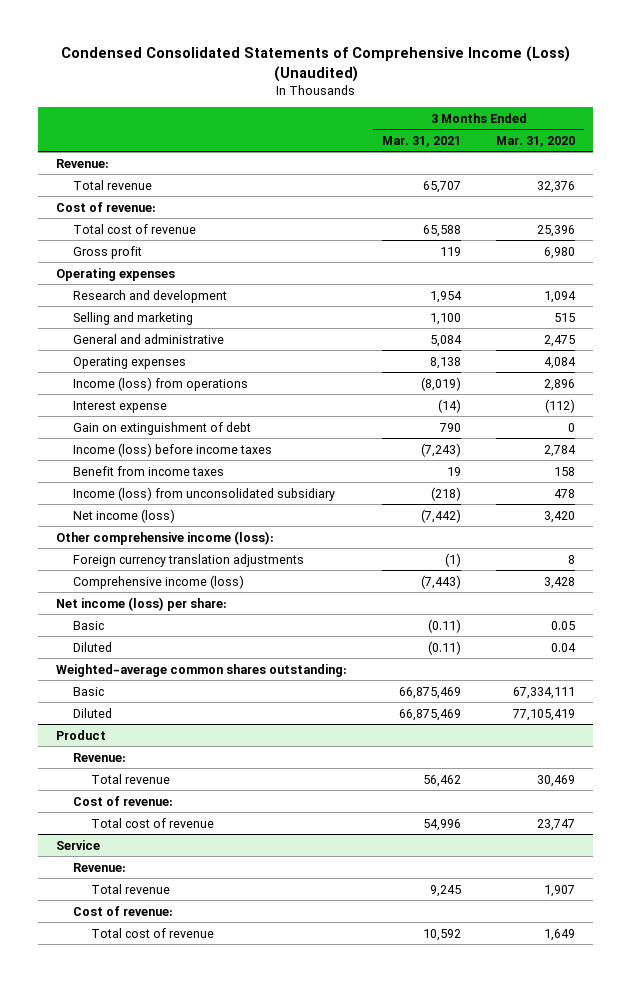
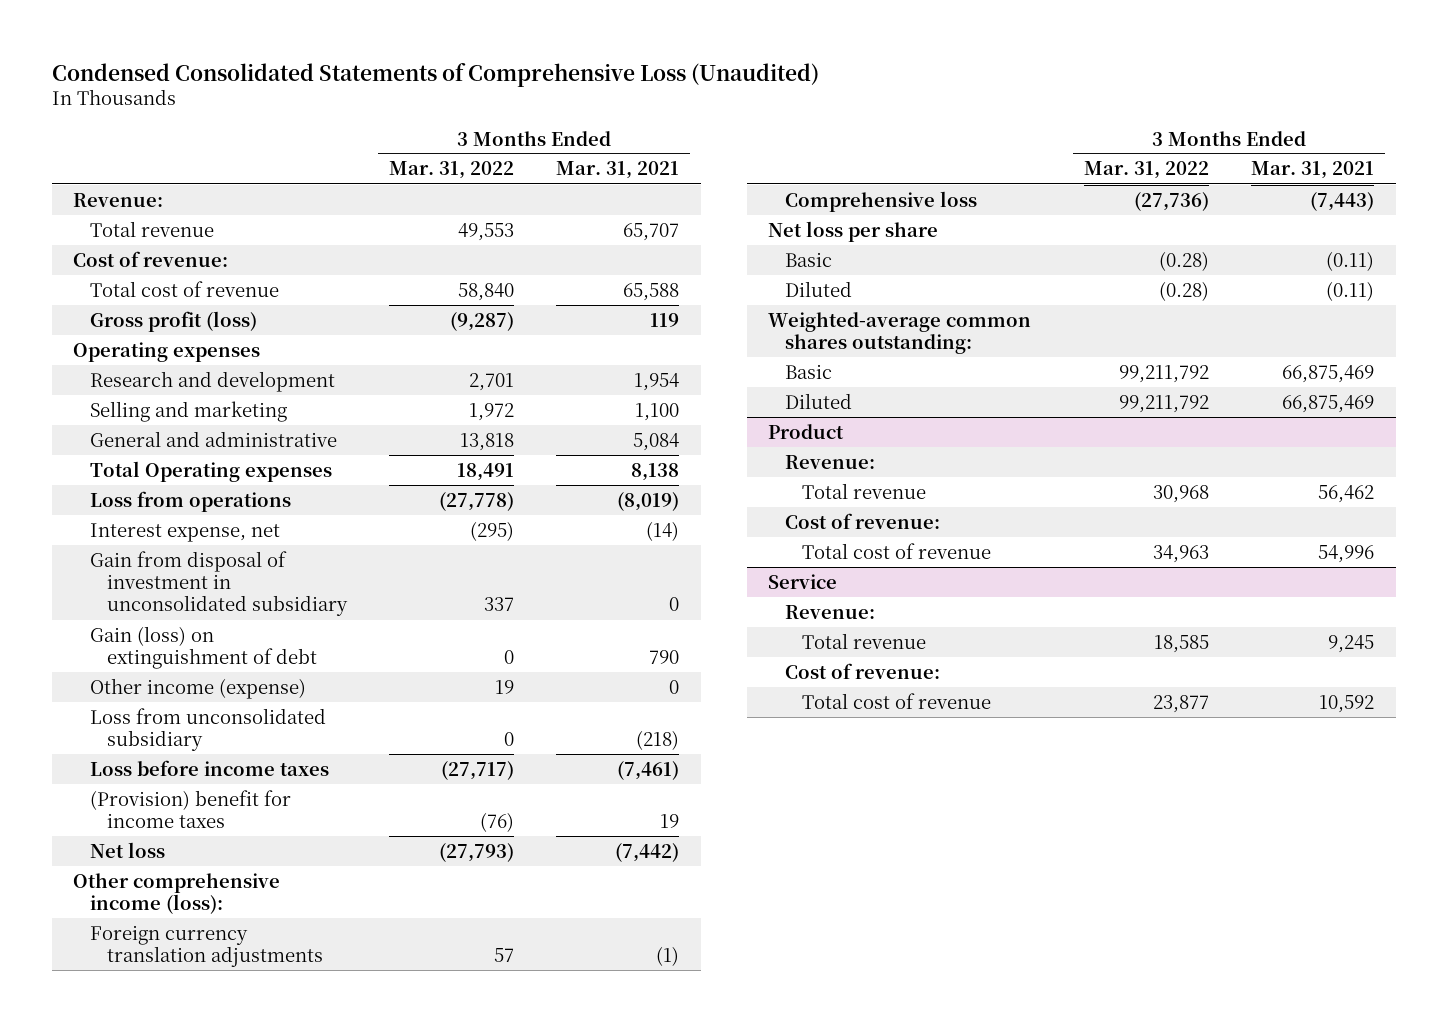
- Condensed Consolidated Statements of Comprehensive Income (Loss) (Unaudited)
+ Condensed Consolidated Statements of Comprehensive Loss (Unaudited)
- | 3 Months Ended Mar. 31, 2021 | 3 Months Ended Mar. 31, 2020
+ | 3 Months Ended Mar. 31, 2022 | 3 Months Ended Mar. 31, 2021
- Gross profit | 119 | 6,980
+ Gross profit (loss) | (9,287) | 119
- Operating expenses | 8,138 | 4,084
- Income (loss) from operations | (8,019) | 2,896
- Interest expense | (14) | (112)
- Gain on extinguishment of debt | 790 | 0
- Income (loss) before income taxes | (7,243) | 2,784
- Benefit from income taxes | 19 | 158
- Income (loss) from unconsolidated subsidiary | (218) | 478
- Net income (loss) | (7,442) | 3,420
+ Total Operating expenses | 18,491 | 8,138
+ Loss from operations | (27,778) | (8,019)
+ Interest expense, net | (295) | (14)
+ Gain from disposal of investment in unconsolidated subsidiary | 337 | 0
+ Gain (loss) on extinguishment of debt | 0 | 790
+ Other income (expense) | 19 | 0
+ Loss from unconsolidated subsidiary | 0 | (218)
+ Loss before income taxes | (27,717) | (7,461)
+ (Provision) benefit for income taxes | (76) | 19
+ Net loss | (27,793) | (7,442)
- Comprehensive income (loss) | (7,443) | 3,428
- Net income (loss) per share:
+ Comprehensive loss | (27,736) | (7,443)
+ Net loss per share

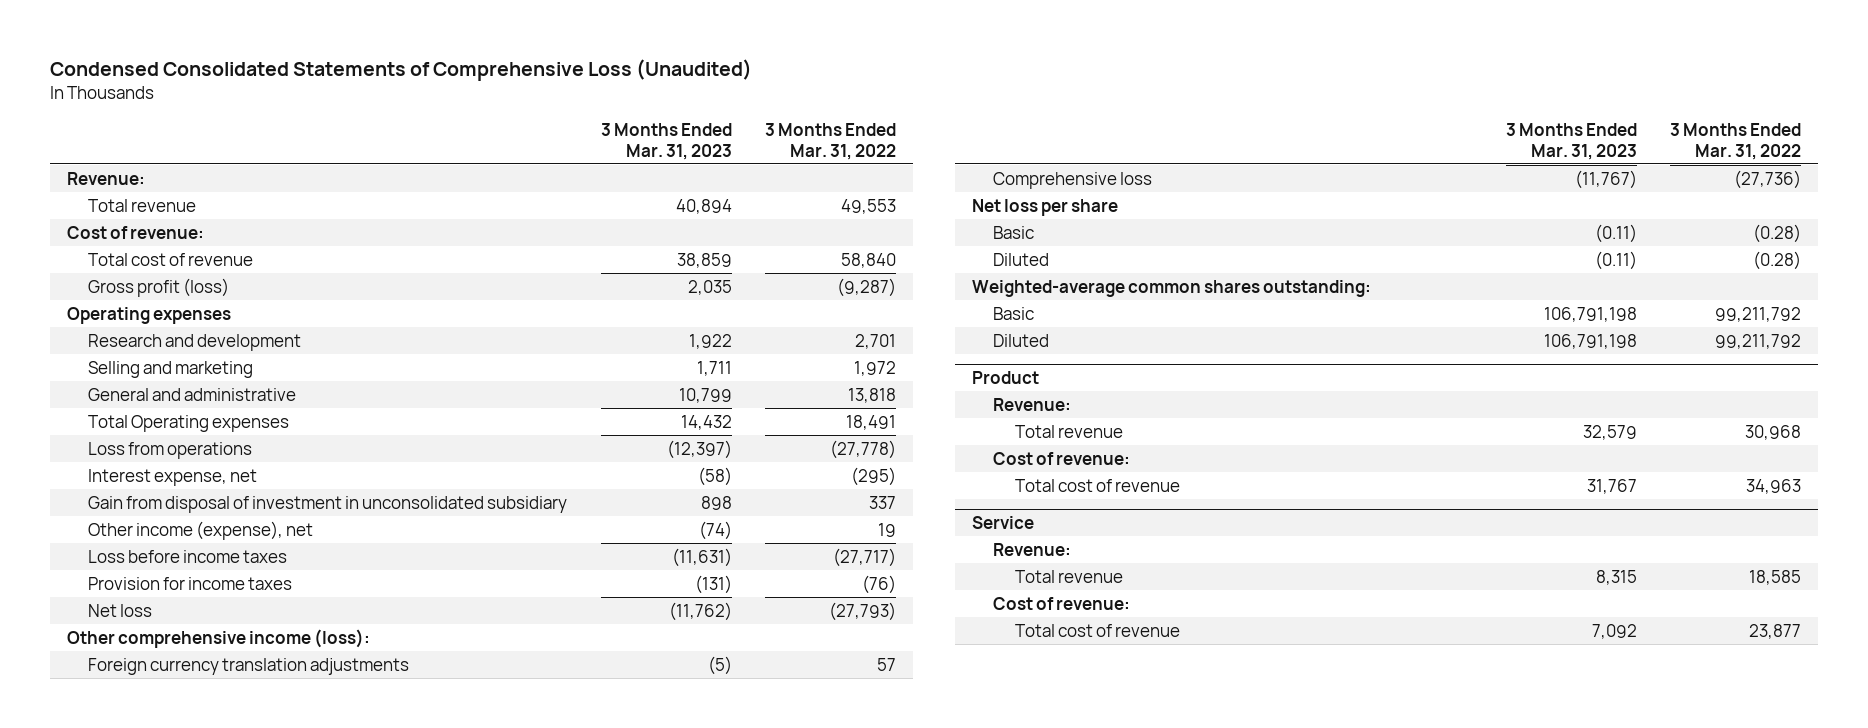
- | 3 Months Ended Mar. 31, 2022 | 3 Months Ended Mar. 31, 2021
+ | 3 Months Ended Mar. 31, 2023 | 3 Months Ended Mar. 31, 2022
- Gain (loss) on extinguishment of debt | 0 | 790
- Other income (expense) | 19 | 0
- Loss from unconsolidated subsidiary | 0 | (218)
+ Other income (expense), net | (74) | 19
- (Provision) benefit for income taxes | (76) | 19
+ Provision for income taxes | (131) | (76)

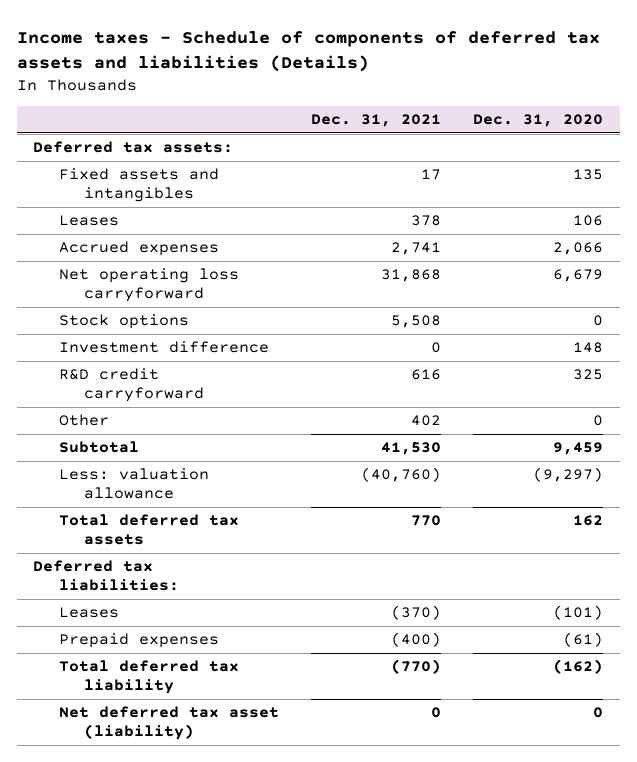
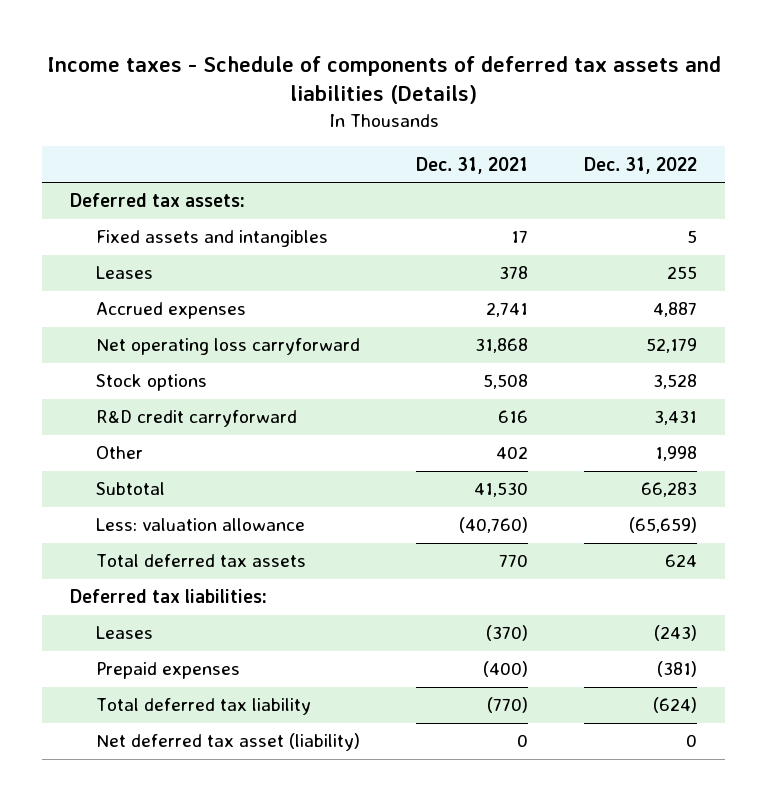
- | Dec. 31, 2021 | Dec. 31, 2020
+ | Dec. 31, 2021 | Dec. 31, 2022
- Investment difference | 0 | 148

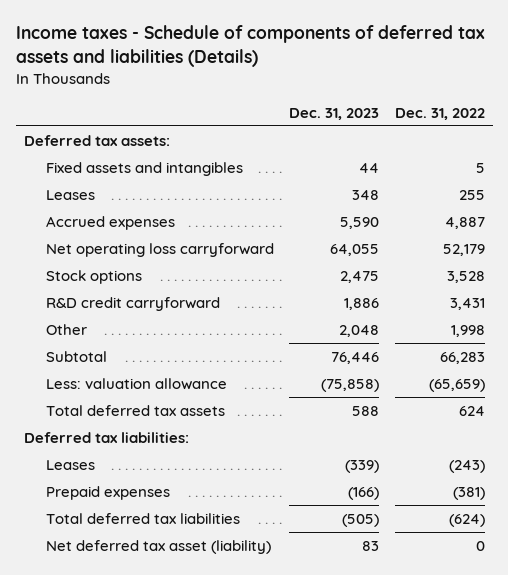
- | Dec. 31, 2021 | Dec. 31, 2022
+ | Dec. 31, 2023 | Dec. 31, 2022
- Total deferred tax liability | (770) | (624)
+ Total deferred tax liabilities | (505) | (624)

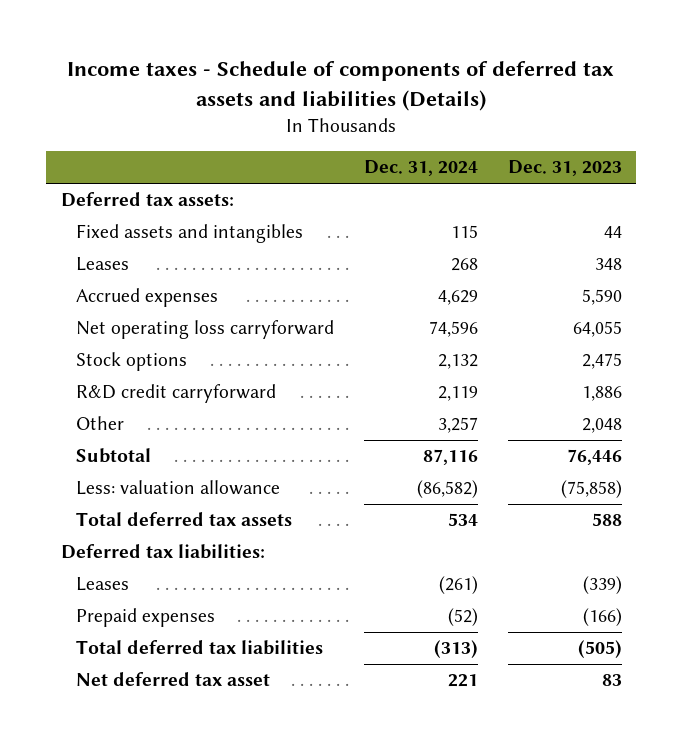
- | Dec. 31, 2023 | Dec. 31, 2022
+ | Dec. 31, 2024 | Dec. 31, 2023
- Net deferred tax asset (liability) | 83 | 0
+ Net deferred tax asset | 221 | 83

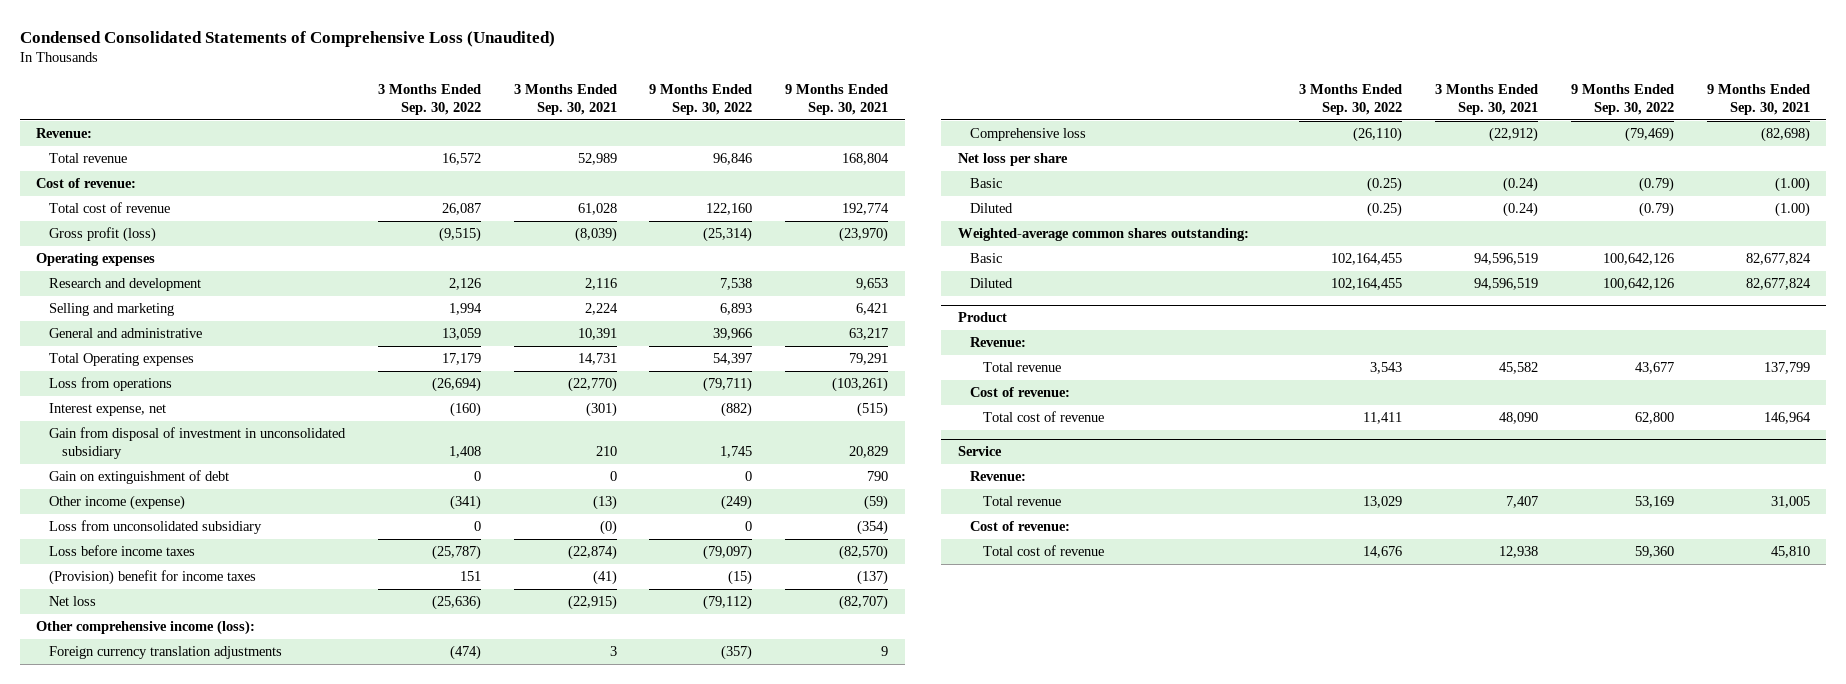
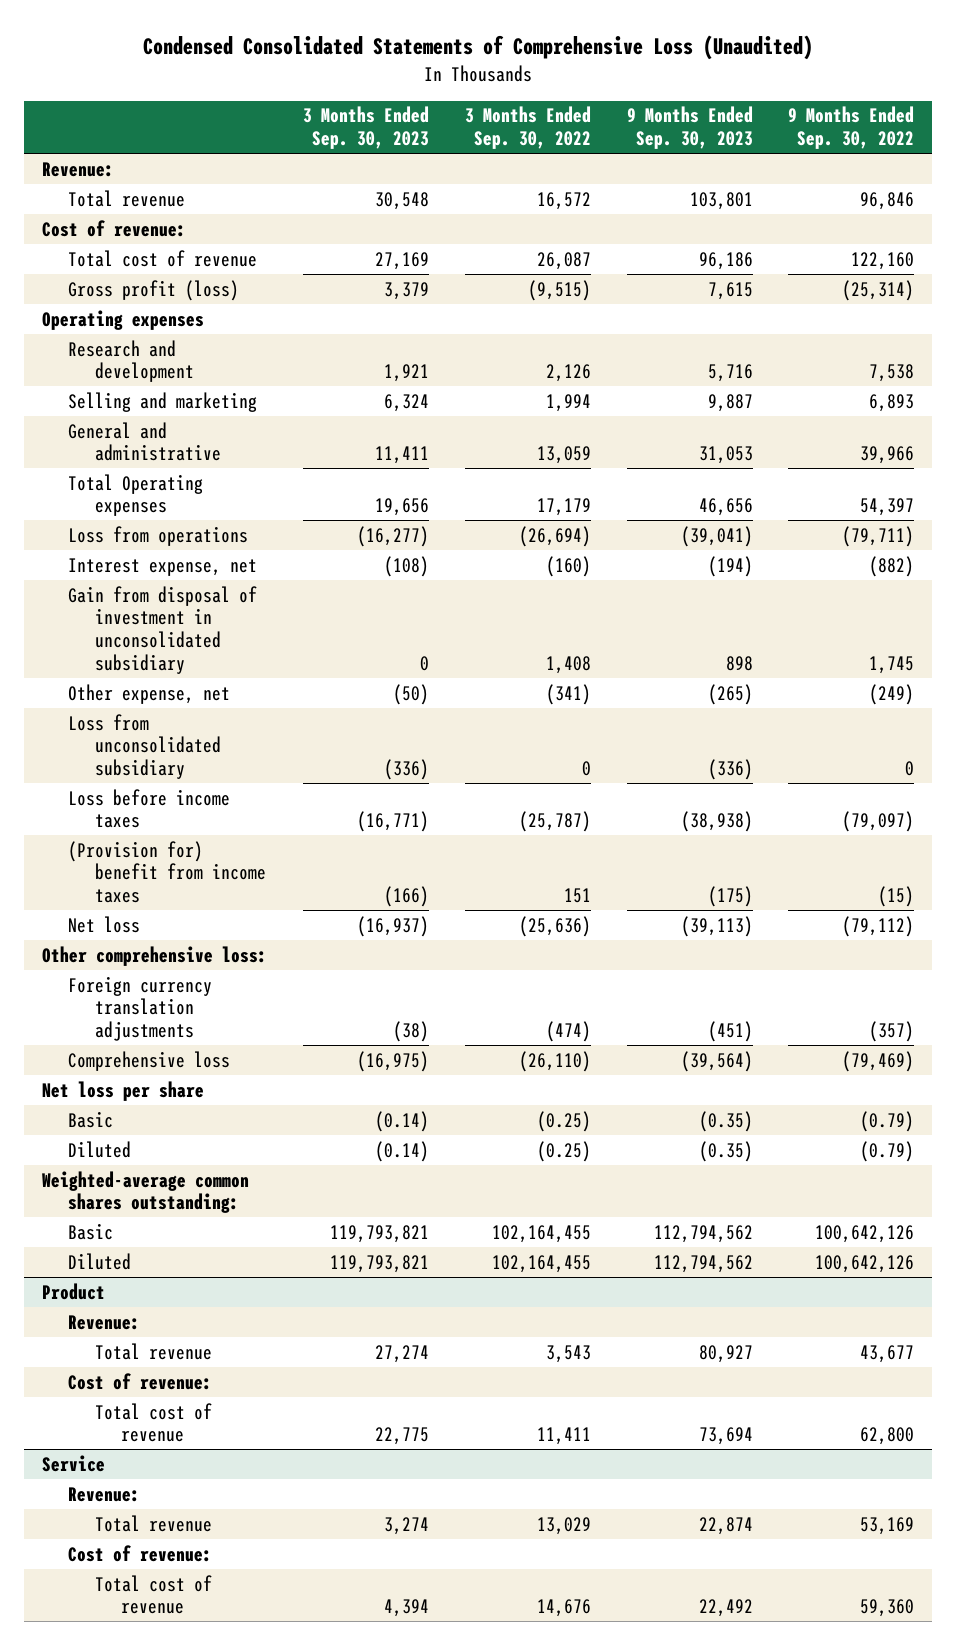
- | 3 Months Ended Sep. 30, 2022 | 3 Months Ended Sep. 30, 2021 | 9 Months Ended Sep. 30, 2022 | 9 Months Ended Sep. 30, 2021
+ | 3 Months Ended Sep. 30, 2023 | 3 Months Ended Sep. 30, 2022 | 9 Months Ended Sep. 30, 2023 | 9 Months Ended Sep. 30, 2022
- Gain on extinguishment of debt | 0 | 0 | 0 | 790
- Other income (expense) | (341) | (13) | (249) | (59)
+ Other expense, net | (50) | (341) | (265) | (249)
- (Provision) benefit for income taxes | 151 | (41) | (15) | (137)
+ (Provision for) benefit from income taxes | (166) | 151 | (175) | (15)
- Other comprehensive income (loss):
+ Other comprehensive loss:

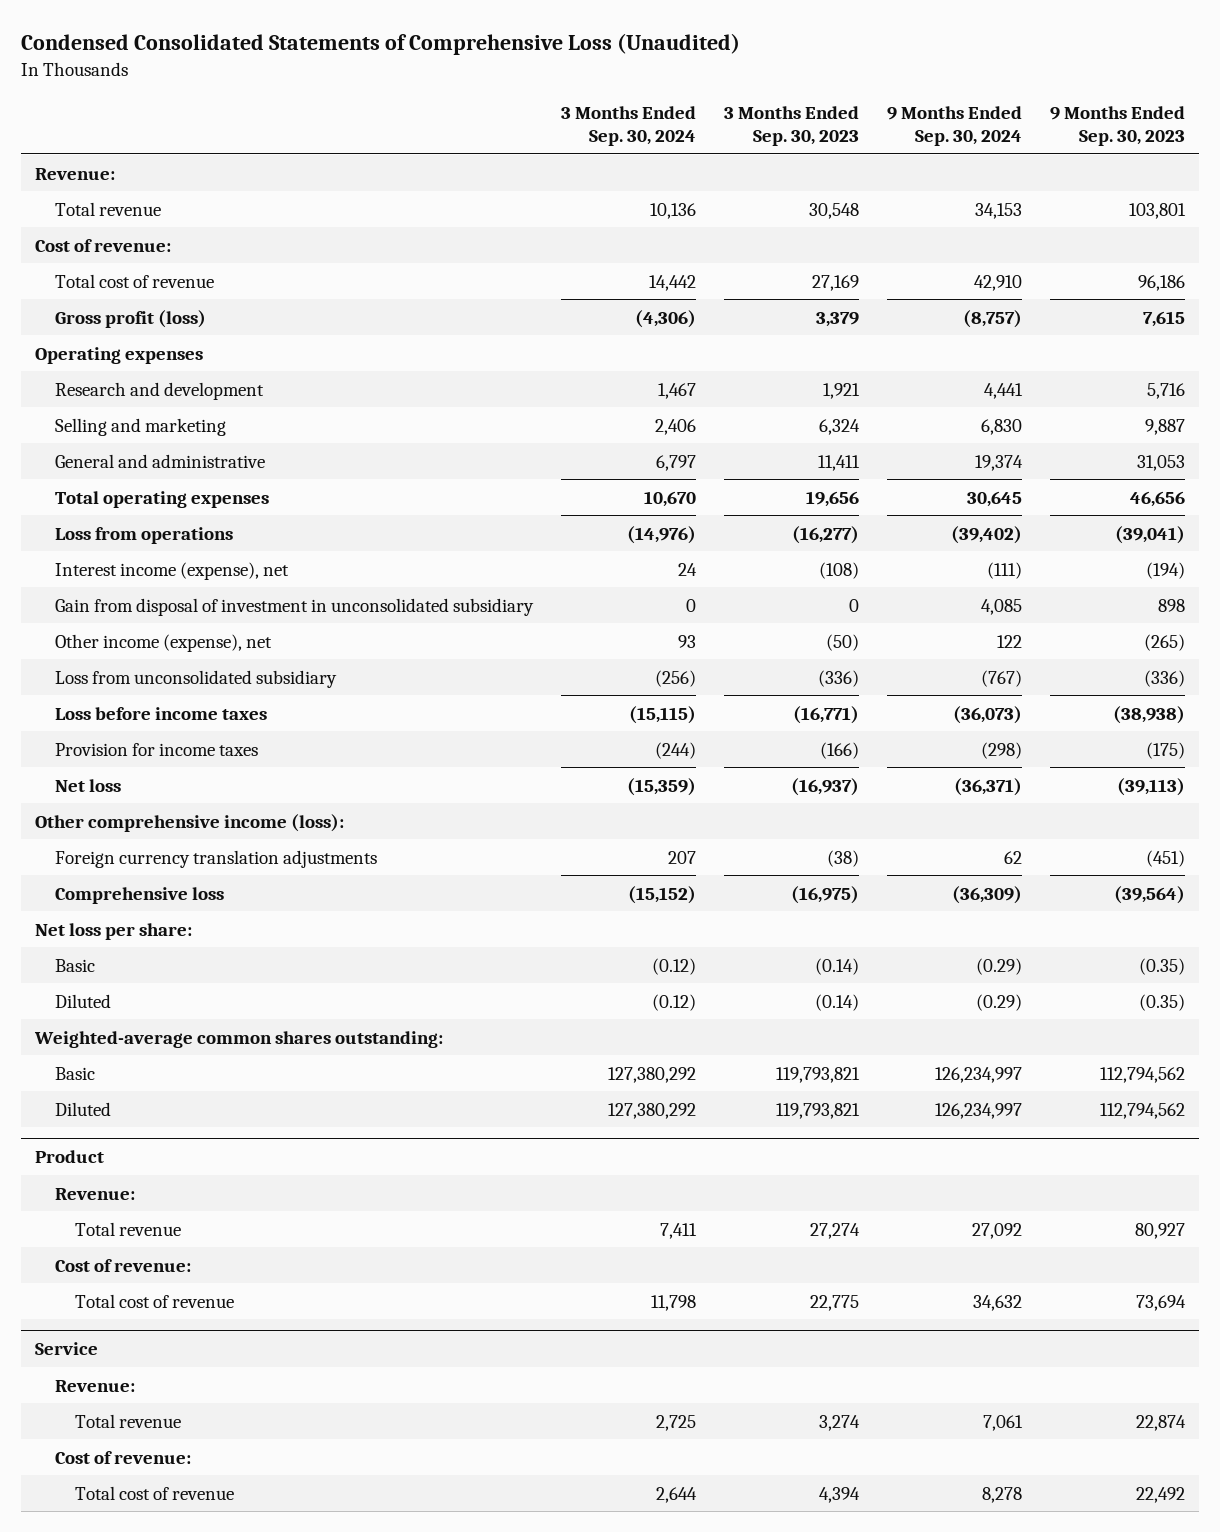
- | 3 Months Ended Sep. 30, 2023 | 3 Months Ended Sep. 30, 2022 | 9 Months Ended Sep. 30, 2023 | 9 Months Ended Sep. 30, 2022
+ | 3 Months Ended Sep. 30, 2024 | 3 Months Ended Sep. 30, 2023 | 9 Months Ended Sep. 30, 2024 | 9 Months Ended Sep. 30, 2023
- Total Operating expenses | 19,656 | 17,179 | 46,656 | 54,397
+ Total operating expenses | 10,670 | 19,656 | 30,645 | 46,656
- Interest expense, net | (108) | (160) | (194) | (882)
+ Interest income (expense), net | 24 | (108) | (111) | (194)
- Other expense, net | (50) | (341) | (265) | (249)
+ Other income (expense), net | 93 | (50) | 122 | (265)
- (Provision for) benefit from income taxes | (166) | 151 | (175) | (15)
+ Provision for income taxes | (244) | (166) | (298) | (175)
- Other comprehensive loss:
+ Other comprehensive income (loss):
- Net loss per share
+ Net loss per share:

